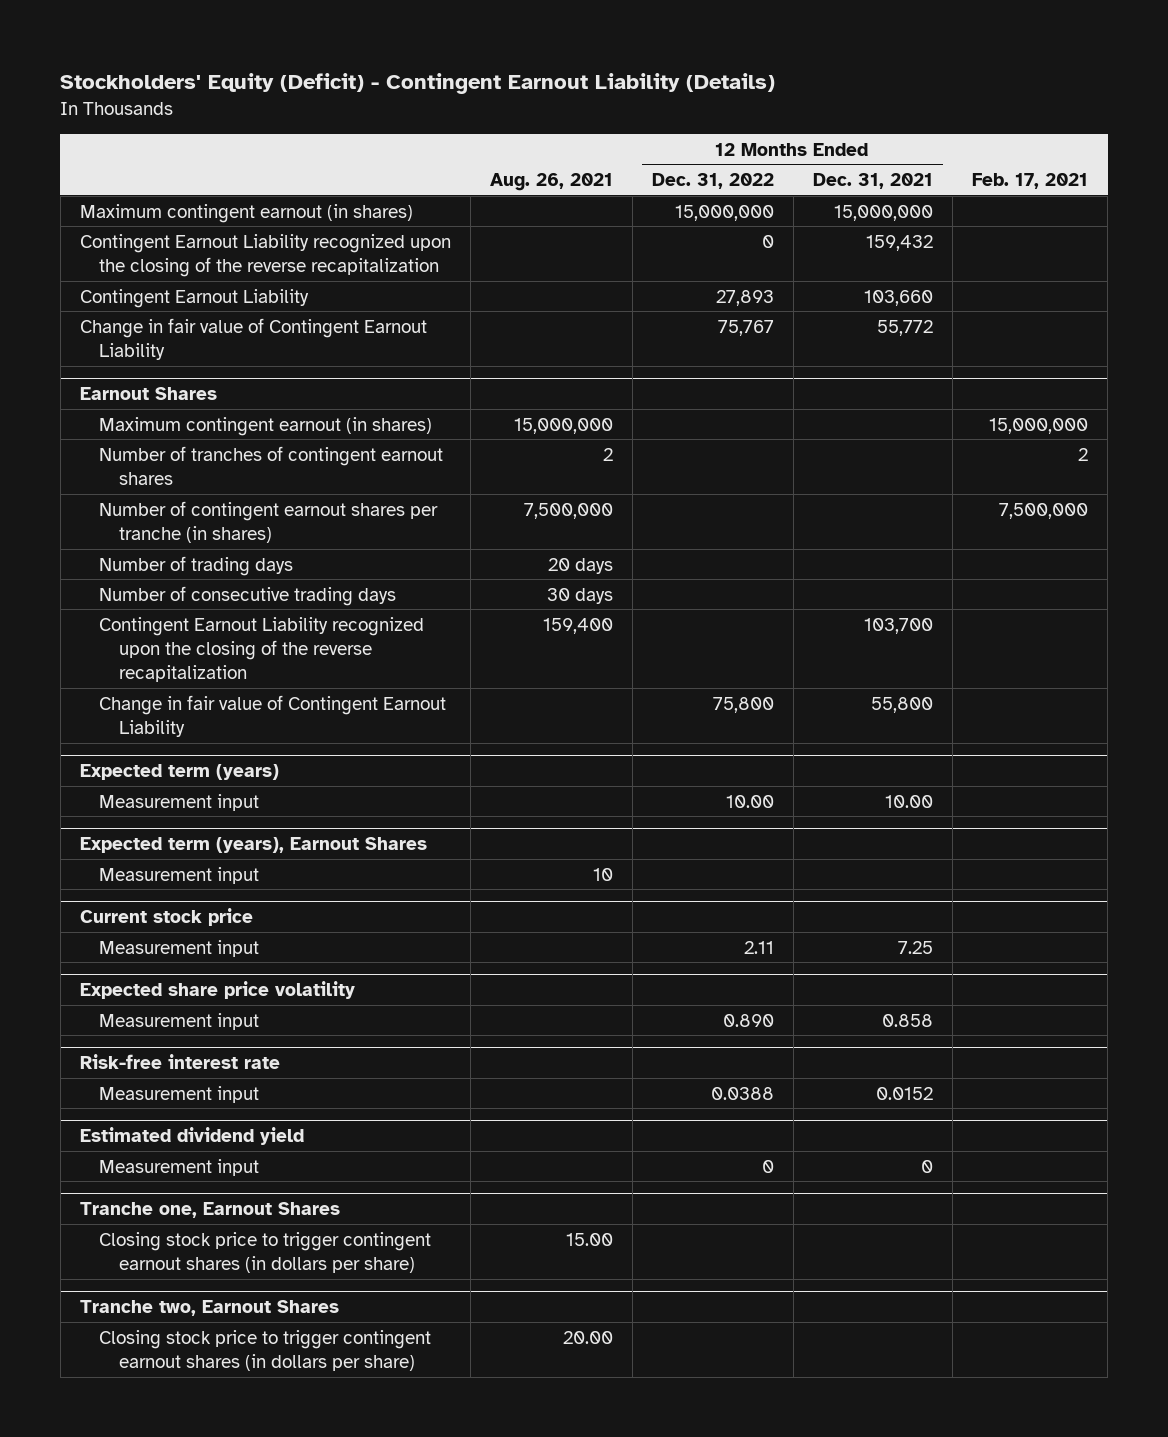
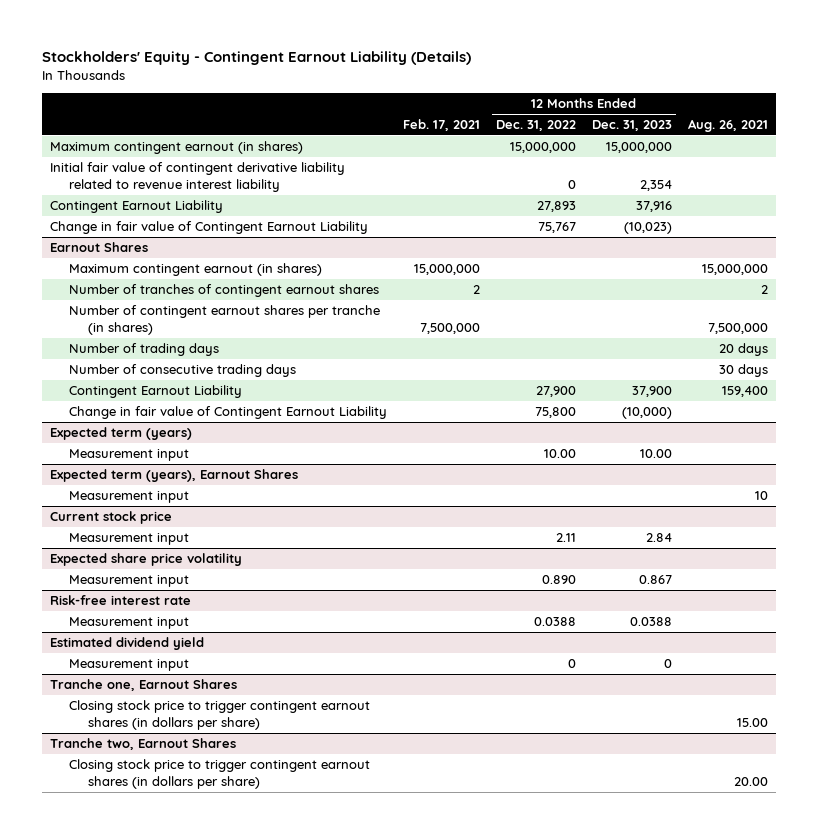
- Stockholders' Equity (Deficit) - Contingent Earnout Liability (Details)
+ Stockholders' Equity - Contingent Earnout Liability (Details)
- | Aug. 26, 2021 | 12 Months Ended Dec. 31, 2022 | 12 Months Ended Dec. 31, 2021 | Feb. 17, 2021
+ | Feb. 17, 2021 | 12 Months Ended Dec. 31, 2022 | 12 Months Ended Dec. 31, 2023 | Aug. 26, 2021
- Contingent Earnout Liability recognized upon the closing of the reverse recapitalization | | 0 | 159,432 |
+ Initial fair value of contingent derivative liability related to revenue interest liability | | 0 | 2,354 |
@ Earnout Shares
- Contingent Earnout Liability recognized upon the closing of the reverse recapitalization | 159,400 | | 103,700 |
+ Contingent Earnout Liability | | 27,900 | 37,900 | 159,400

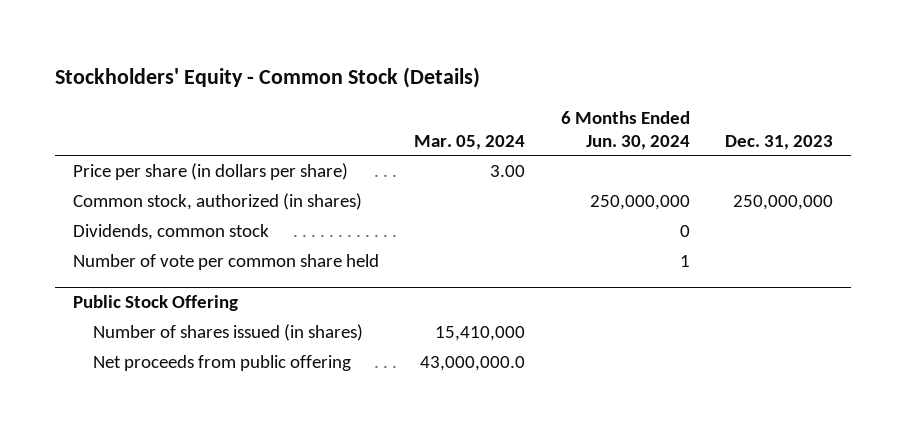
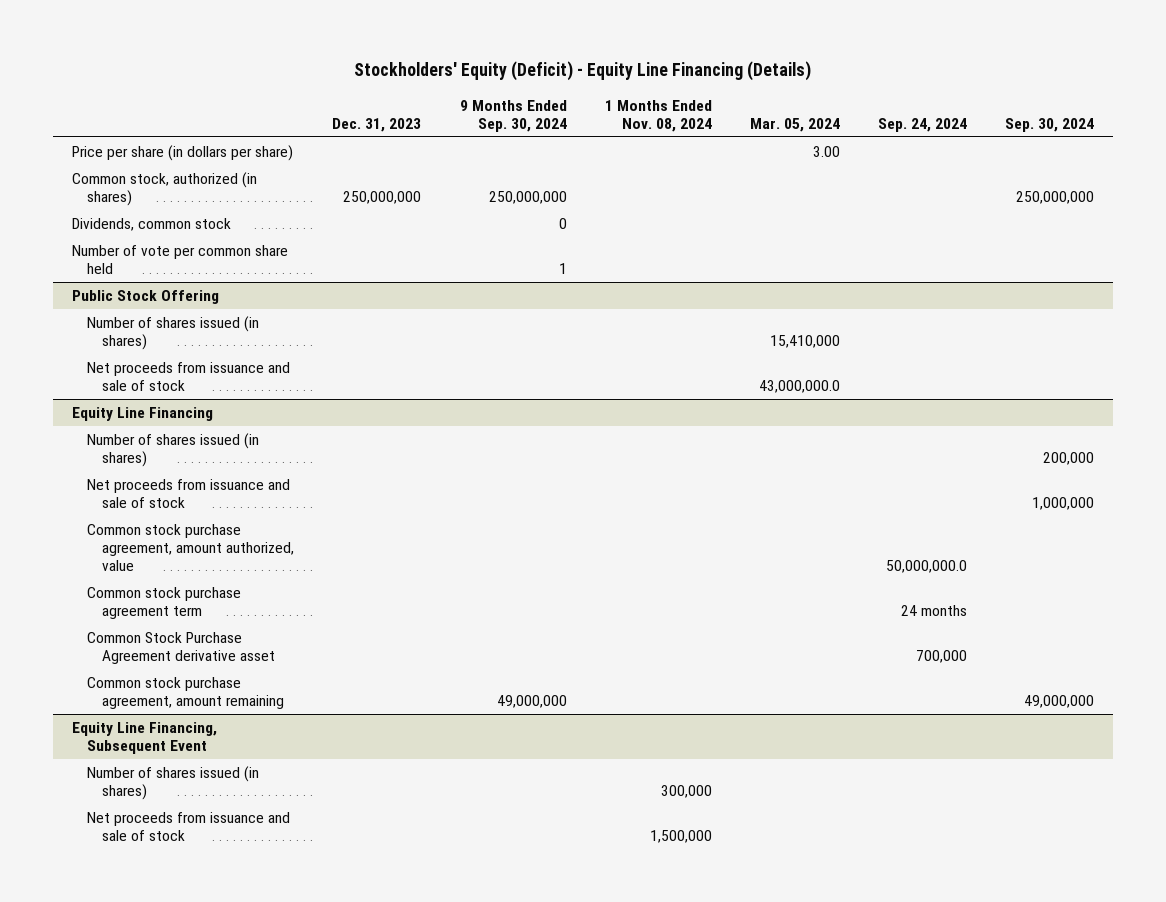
- Stockholders' Equity - Common Stock (Details)
+ Stockholders' Equity (Deficit) - Equity Line Financing (Details)
- | Mar. 05, 2024 | 6 Months Ended Jun. 30, 2024 | Dec. 31, 2023
+ | Dec. 31, 2023 | 9 Months Ended Sep. 30, 2024 | 1 Months Ended Nov. 08, 2024 | Mar. 05, 2024 | Sep. 24, 2024 | Sep. 30, 2024
@ Public Stock Offering
- Net proceeds from public offering | 43,000,000.0 | |
+ Net proceeds from issuance and sale of stock | | | | 43,000,000.0 | |
+ Equity Line Financing
+ Number of shares issued (in shares) | | | | | | 200,000
+ Net proceeds from issuance and sale of stock | | | | | | 1,000,000
+ Common stock purchase agreement, amount authorized, value | | | | | 50,000,000.0 |
+ Common stock purchase agreement term | | | | | 24 months |
+ Common Stock Purchase Agreement derivative asset | | | | | 700,000 |
+ Common stock purchase agreement, amount remaining | | 49,000,000 | | | | 49,000,000
+ Equity Line Financing, Subsequent Event
+ Number of shares issued (in shares) | | | 300,000 | | |
+ Net proceeds from issuance and sale of stock | | | 1,500,000 | | |

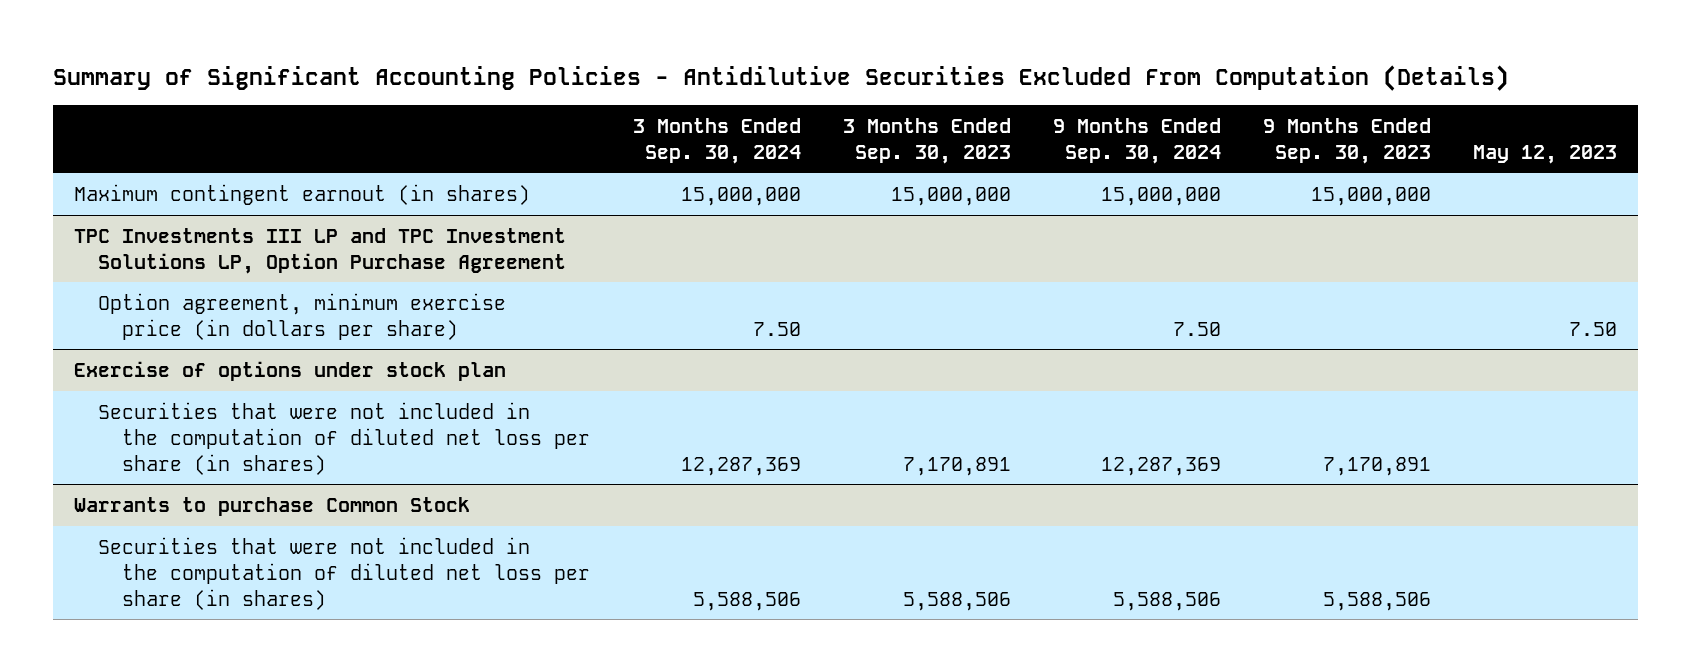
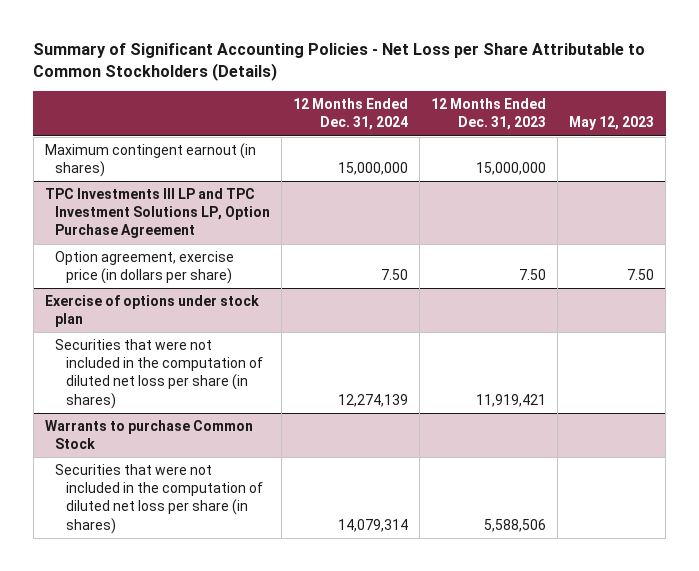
- Summary of Significant Accounting Policies - Antidilutive Securities Excluded From Computation (Details)
+ Summary of Significant Accounting Policies - Net Loss per Share Attributable to Common Stockholders (Details)
- | 3 Months Ended Sep. 30, 2024 | 3 Months Ended Sep. 30, 2023 | 9 Months Ended Sep. 30, 2024 | 9 Months Ended Sep. 30, 2023 | May 12, 2023
+ | 12 Months Ended Dec. 31, 2024 | 12 Months Ended Dec. 31, 2023 | May 12, 2023
@ TPC Investments III LP and TPC Investment Solutions LP, Option Purchase Agreement
- Option agreement, minimum exercise price (in dollars per share) | 7.50 | | 7.50 | | 7.50
+ Option agreement, exercise price (in dollars per share) | 7.50 | 7.50 | 7.50

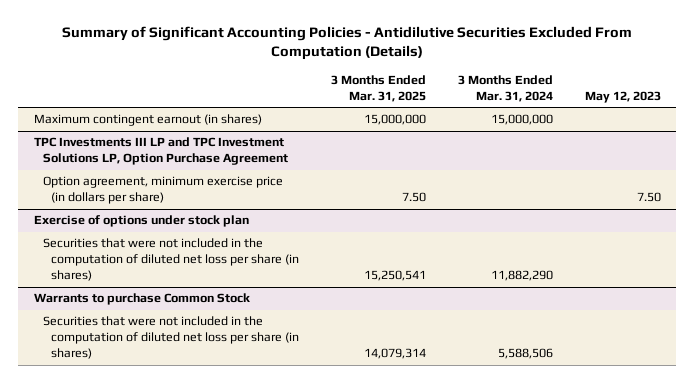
- Summary of Significant Accounting Policies - Net Loss per Share Attributable to Common Stockholders (Details)
+ Summary of Significant Accounting Policies - Antidilutive Securities Excluded From Computation (Details)
- | 12 Months Ended Dec. 31, 2024 | 12 Months Ended Dec. 31, 2023 | May 12, 2023
+ | 3 Months Ended Mar. 31, 2025 | 3 Months Ended Mar. 31, 2024 | May 12, 2023
@ TPC Investments III LP and TPC Investment Solutions LP, Option Purchase Agreement
- Option agreement, exercise price (in dollars per share) | 7.50 | 7.50 | 7.50
+ Option agreement, minimum exercise price (in dollars per share) | 7.50 | | 7.50

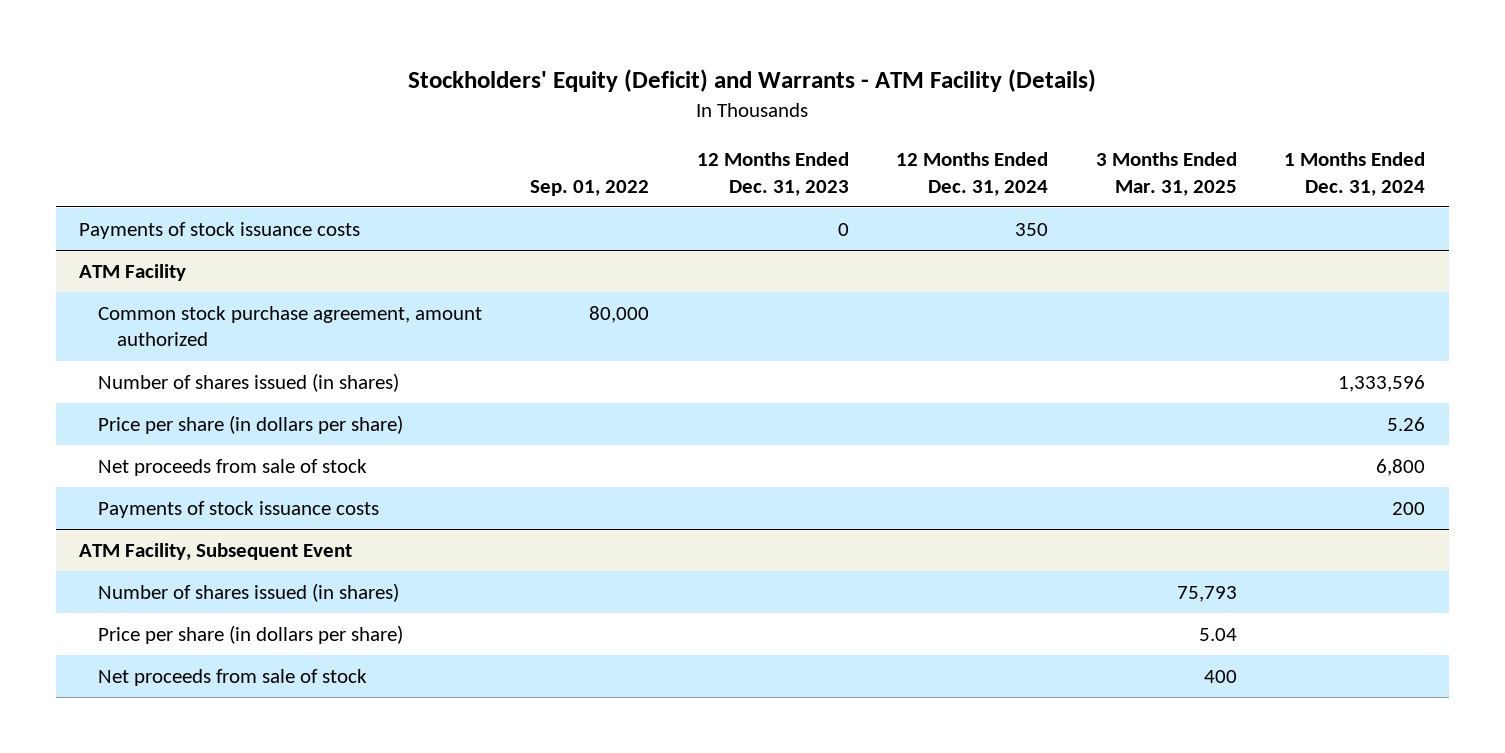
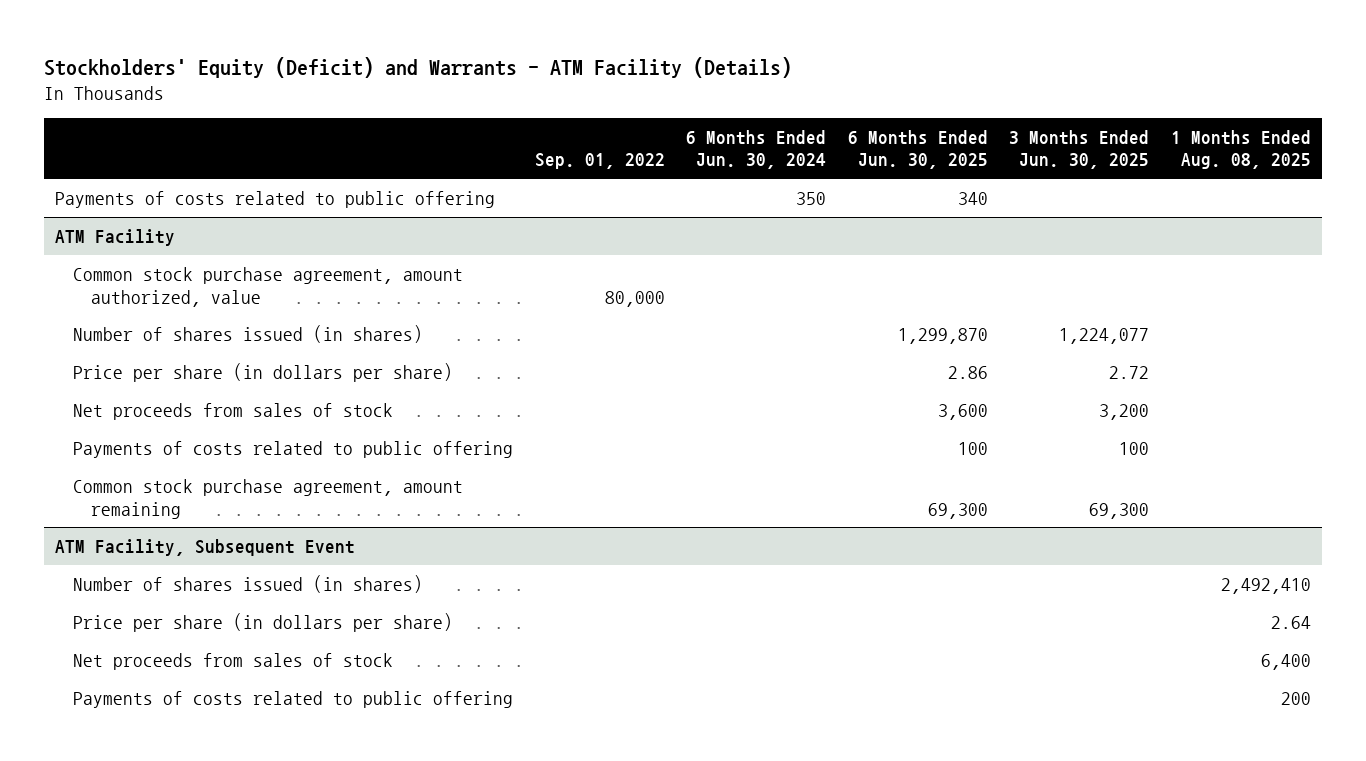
- | Sep. 01, 2022 | 12 Months Ended Dec. 31, 2023 | 12 Months Ended Dec. 31, 2024 | 3 Months Ended Mar. 31, 2025 | 1 Months Ended Dec. 31, 2024
+ | Sep. 01, 2022 | 6 Months Ended Jun. 30, 2024 | 6 Months Ended Jun. 30, 2025 | 3 Months Ended Jun. 30, 2025 | 1 Months Ended Aug. 08, 2025
- Payments of stock issuance costs | | 0 | 350 | |
+ Payments of costs related to public offering | | 350 | 340 | |
@ ATM Facility
- Common stock purchase agreement, amount authorized | 80,000 | | | |
+ Common stock purchase agreement, amount authorized, value | 80,000 | | | |
- Net proceeds from sale of stock | | | | | 6,800
- Payments of stock issuance costs | | | | | 200
+ Net proceeds from sales of stock | | | 3,600 | 3,200 |
+ Payments of costs related to public offering | | | 100 | 100 |
+ Common stock purchase agreement, amount remaining | | | 69,300 | 69,300 |
@ ATM Facility, Subsequent Event
- Net proceeds from sale of stock | | | | 400 |
+ Net proceeds from sales of stock | | | | | 6,400
+ Payments of costs related to public offering | | | | | 200

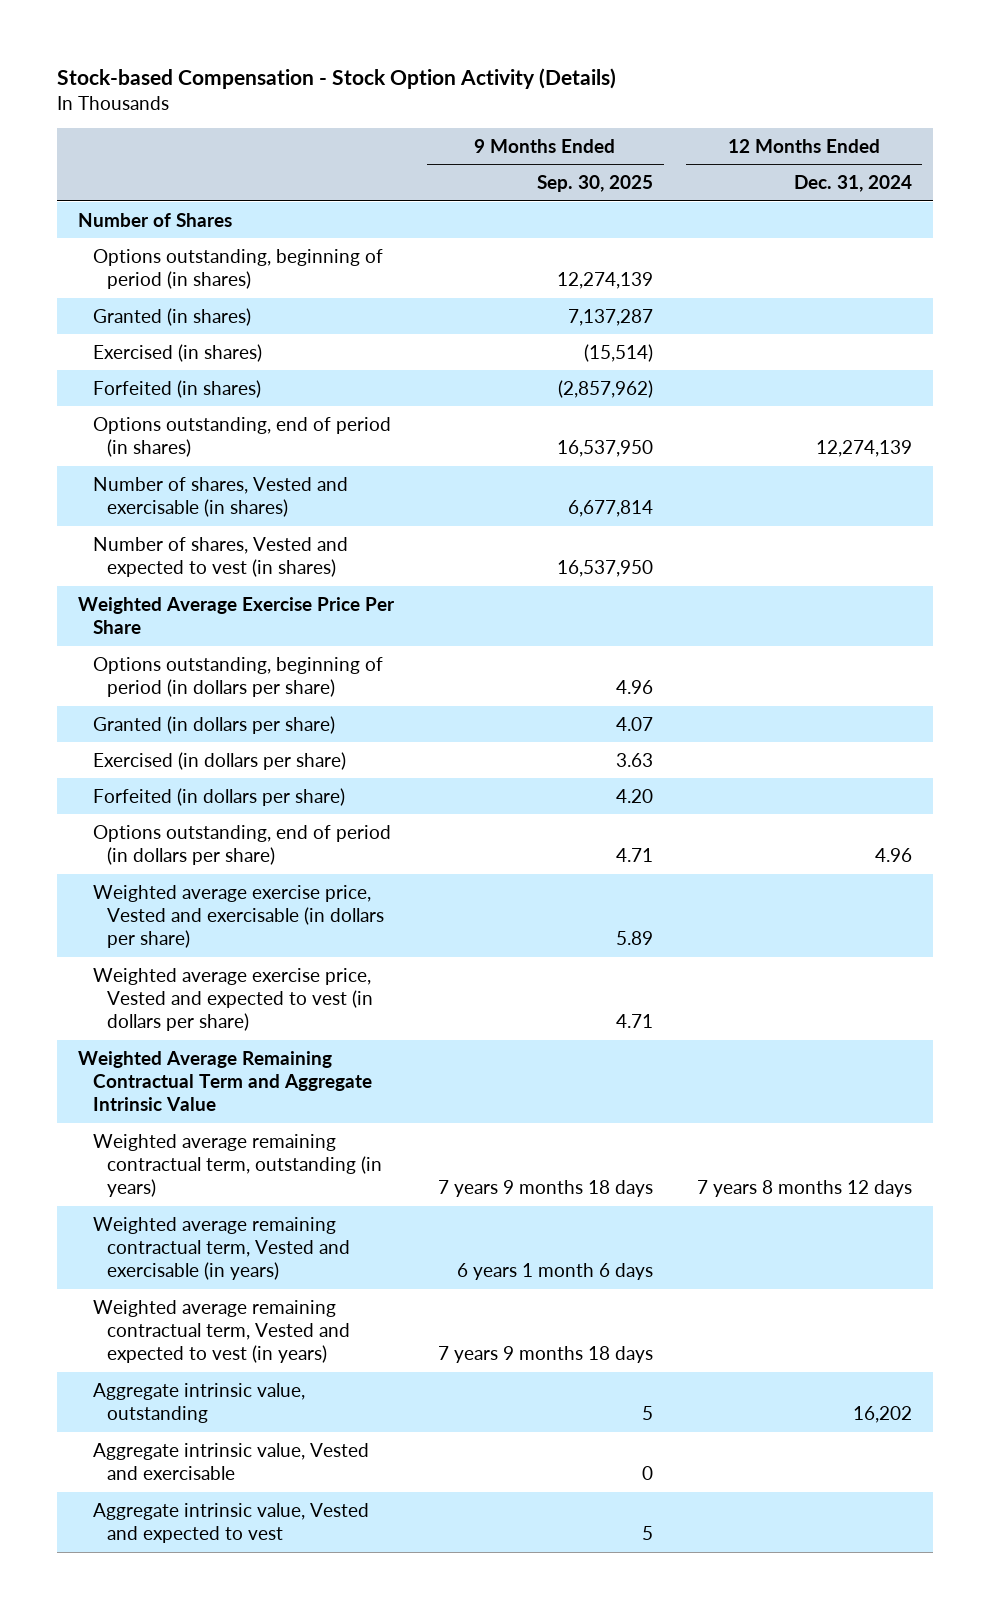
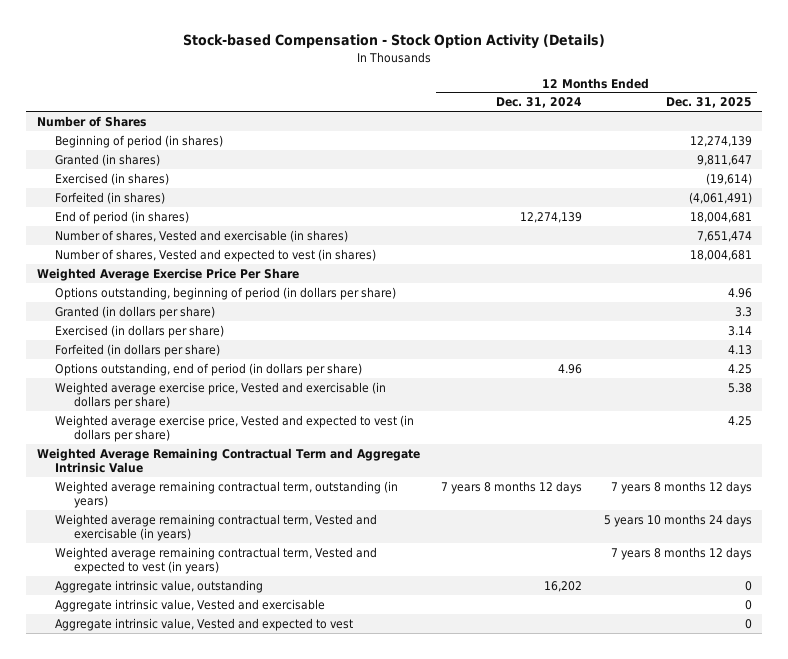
- | 9 Months Ended Sep. 30, 2025 | 12 Months Ended Dec. 31, 2024
+ | 12 Months Ended Dec. 31, 2024 | 12 Months Ended Dec. 31, 2025
- Options outstanding, beginning of period (in shares) | 12,274,139 |
+ Beginning of period (in shares) | | 12,274,139
- Options outstanding, end of period (in shares) | 16,537,950 | 12,274,139
+ End of period (in shares) | 12,274,139 | 18,004,681

